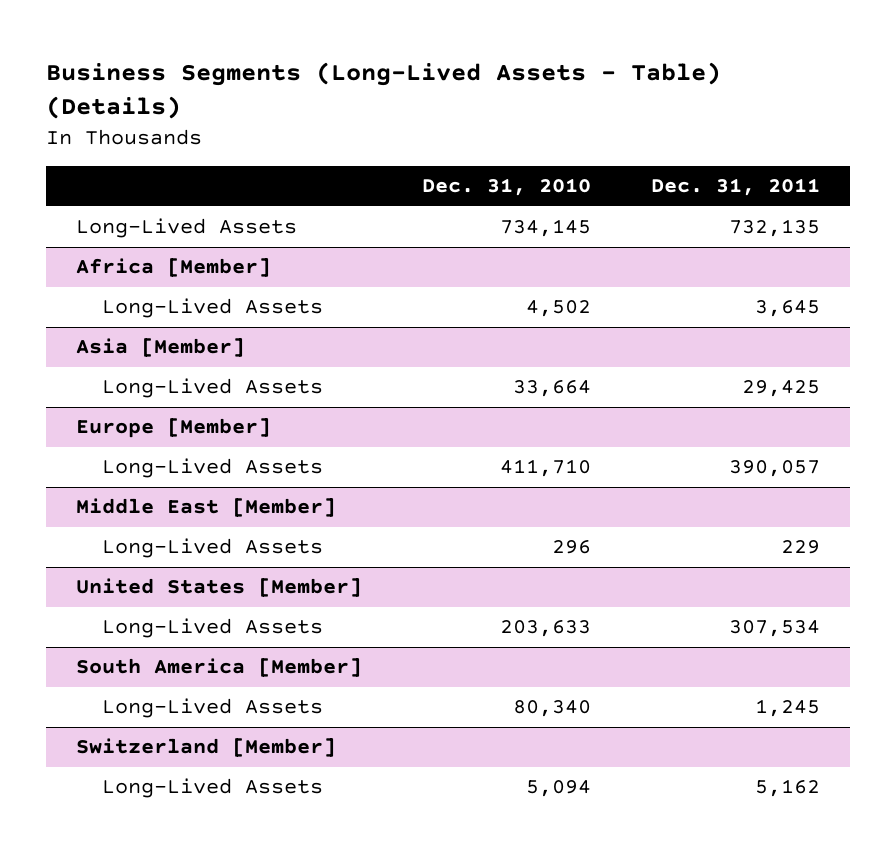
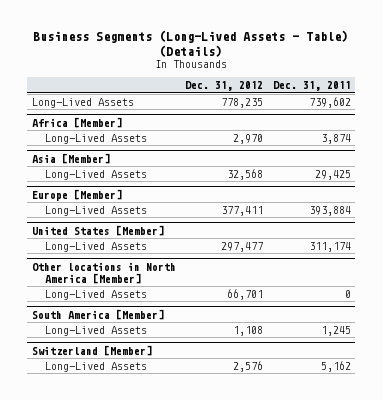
- | Dec. 31, 2010 | Dec. 31, 2011
+ | Dec. 31, 2012 | Dec. 31, 2011
- Long-Lived Assets | 734,145 | 732,135
+ Long-Lived Assets | 778,235 | 739,602
@ Africa [Member]
- Long-Lived Assets | 4,502 | 3,645
+ Long-Lived Assets | 2,970 | 3,874
@ Europe [Member]
- Long-Lived Assets | 411,710 | 390,057
- Middle East [Member]
- Long-Lived Assets | 296 | 229
@ Europe [Member]
+ Long-Lived Assets | 377,411 | 393,884
@ United States [Member]
- Long-Lived Assets | 203,633 | 307,534
+ Long-Lived Assets | 297,477 | 311,174
+ Other locations in North America [Member]
+ Long-Lived Assets | 66,701 | 0

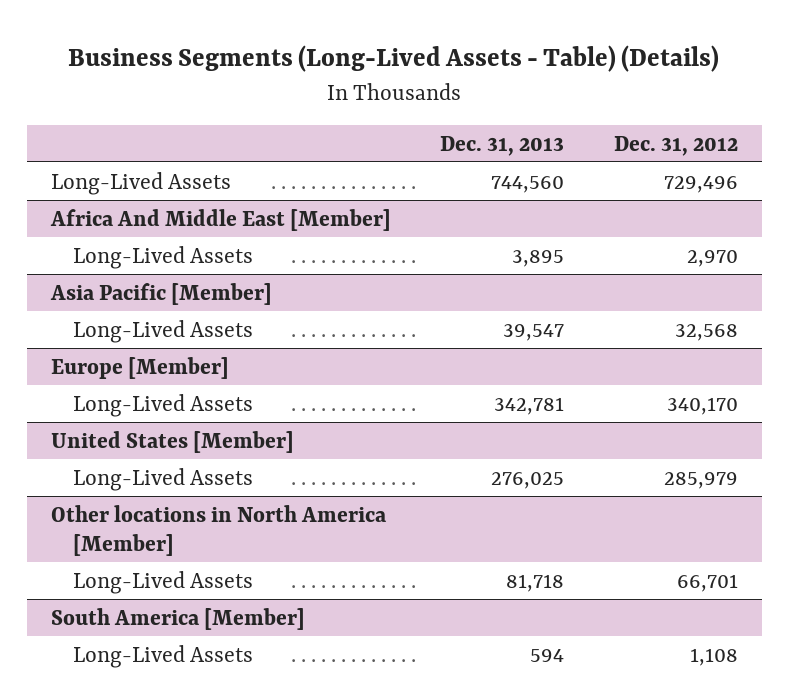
- | Dec. 31, 2012 | Dec. 31, 2011
+ | Dec. 31, 2013 | Dec. 31, 2012
- Long-Lived Assets | 778,235 | 739,602
- Africa [Member]
+ Long-Lived Assets | 744,560 | 729,496
+ Africa And Middle East [Member]
- Asia [Member]
+ Asia Pacific [Member]
@ Europe [Member]
- Long-Lived Assets | 377,411 | 393,884
+ Long-Lived Assets | 342,781 | 340,170
@ United States [Member]
- Long-Lived Assets | 297,477 | 311,174
+ Long-Lived Assets | 276,025 | 285,979
- Switzerland [Member]
- Long-Lived Assets | 2,576 | 5,162

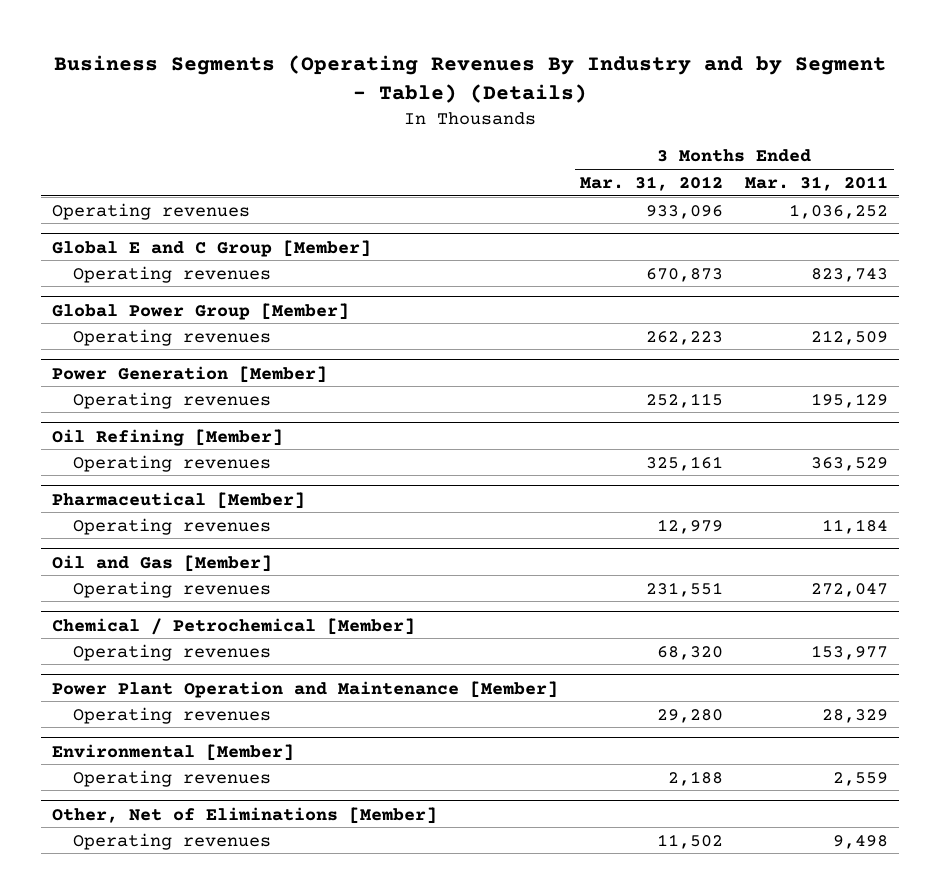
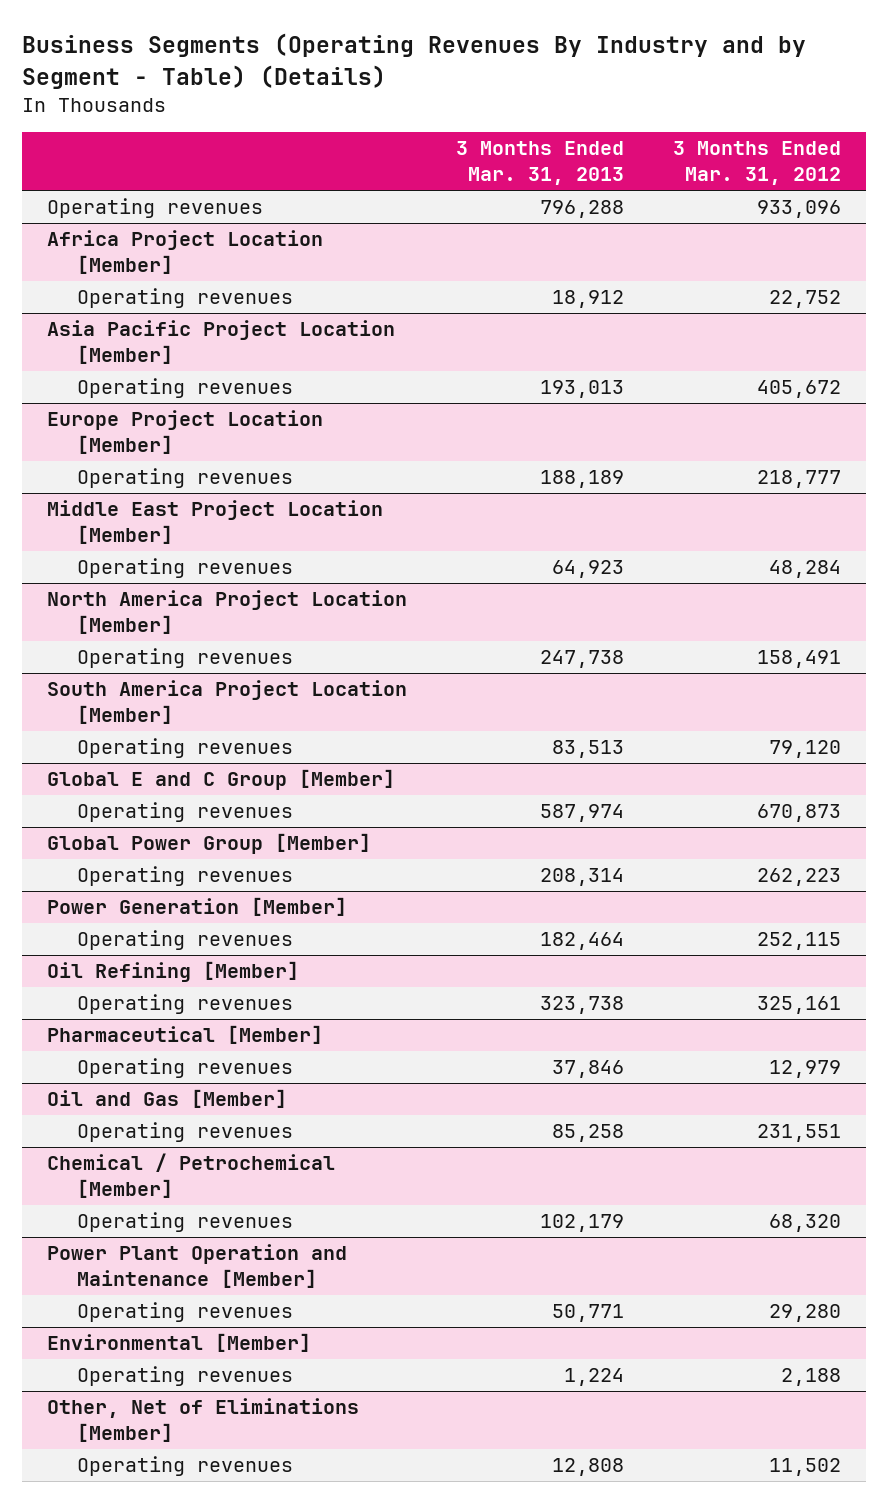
- | 3 Months Ended Mar. 31, 2012 | 3 Months Ended Mar. 31, 2011
+ | 3 Months Ended Mar. 31, 2013 | 3 Months Ended Mar. 31, 2012
+ Africa Project Location [Member]
+ Operating revenues | 18,912 | 22,752
+ Asia Pacific Project Location [Member]
+ Operating revenues | 193,013 | 405,672
+ Europe Project Location [Member]
+ Operating revenues | 188,189 | 218,777
+ Middle East Project Location [Member]
+ Operating revenues | 64,923 | 48,284
+ North America Project Location [Member]
+ Operating revenues | 247,738 | 158,491
+ South America Project Location [Member]
+ Operating revenues | 83,513 | 79,120

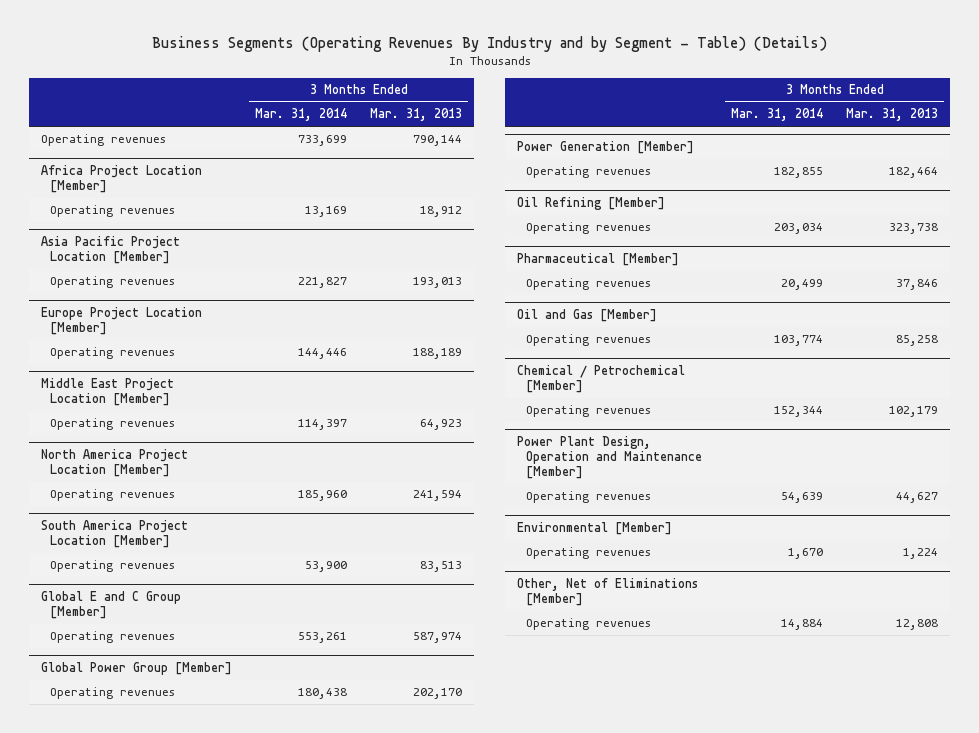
- | 3 Months Ended Mar. 31, 2013 | 3 Months Ended Mar. 31, 2012
+ | 3 Months Ended Mar. 31, 2014 | 3 Months Ended Mar. 31, 2013
- Operating revenues | 796,288 | 933,096
+ Operating revenues | 733,699 | 790,144
@ North America Project Location [Member]
- Operating revenues | 247,738 | 158,491
+ Operating revenues | 185,960 | 241,594
@ Global Power Group [Member]
- Operating revenues | 208,314 | 262,223
+ Operating revenues | 180,438 | 202,170
- Power Plant Operation and Maintenance [Member]
- Operating revenues | 50,771 | 29,280
+ Power Plant Design, Operation and Maintenance [Member]
+ Operating revenues | 54,639 | 44,627

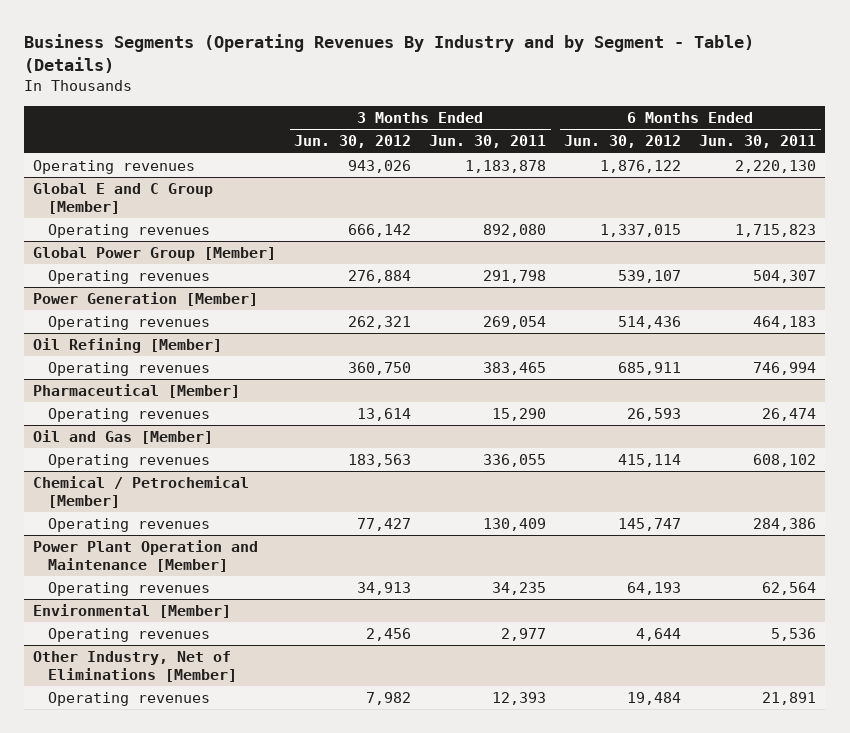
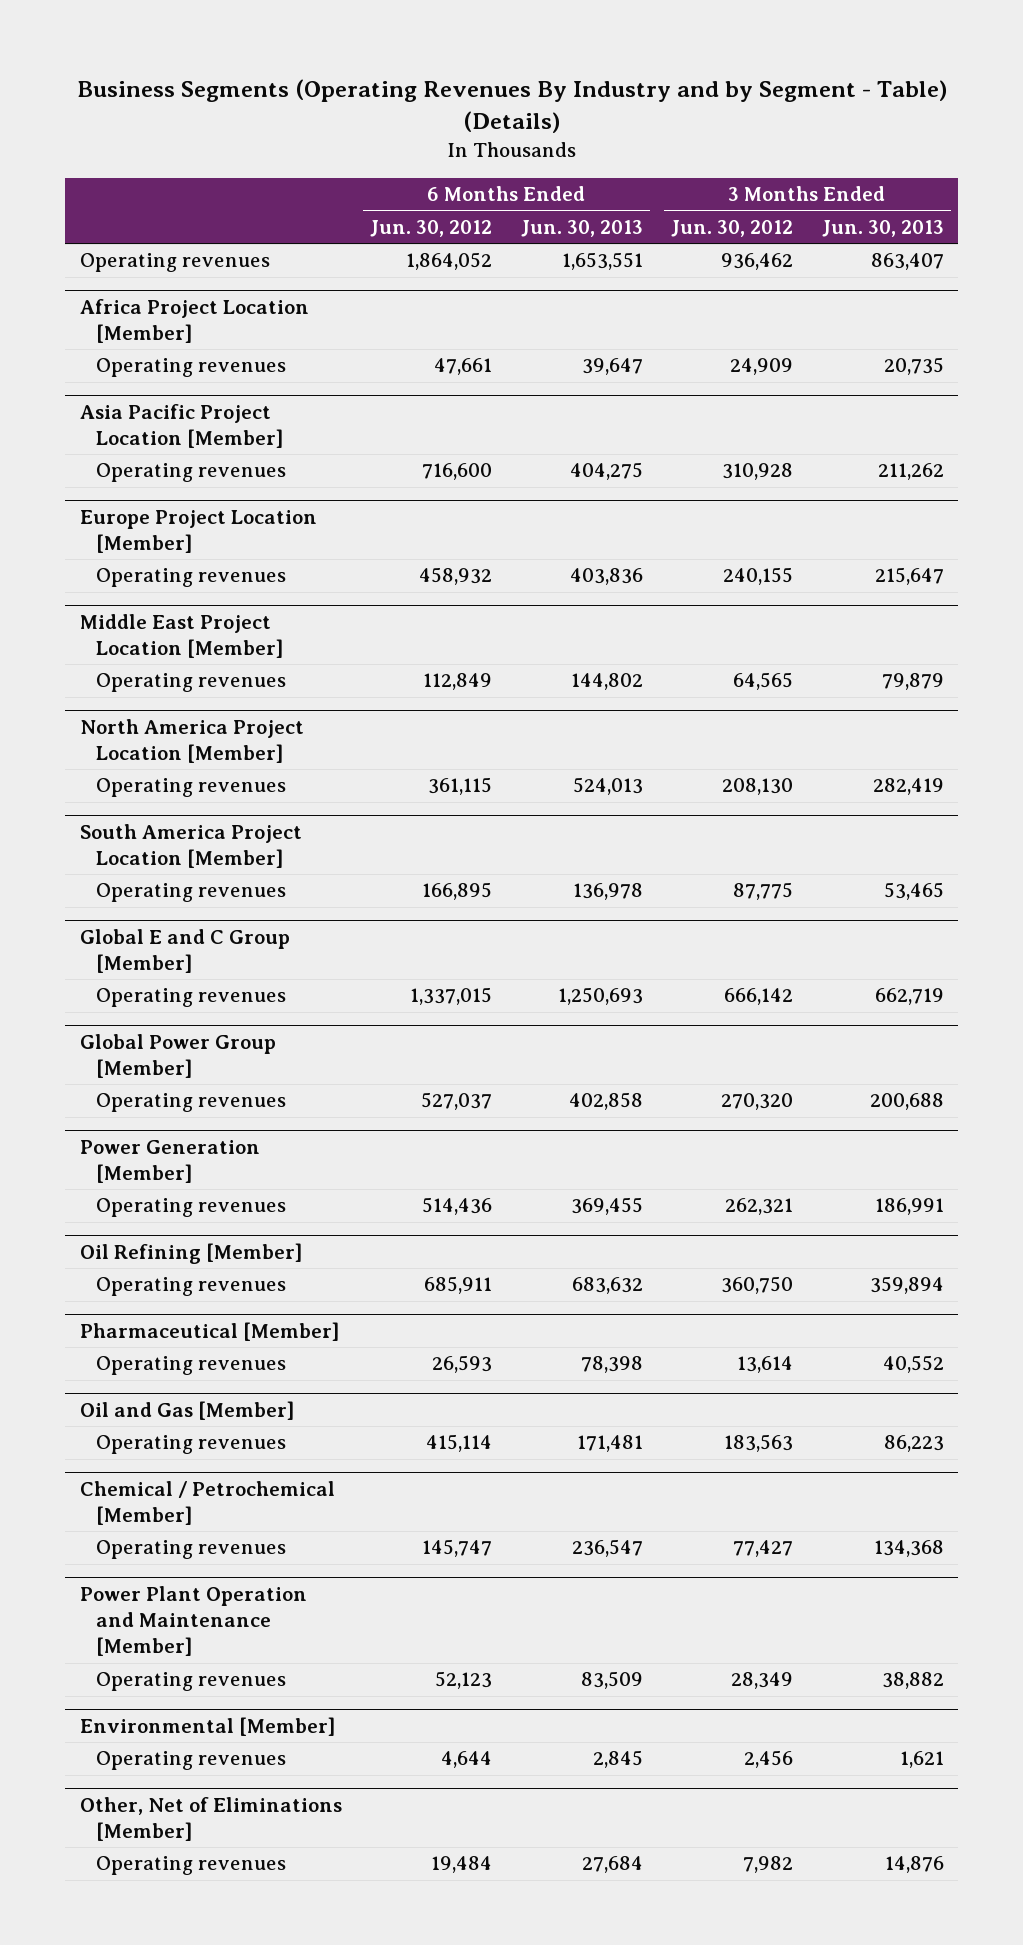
- | 3 Months Ended Jun. 30, 2012 | 3 Months Ended Jun. 30, 2011 | 6 Months Ended Jun. 30, 2012 | 6 Months Ended Jun. 30, 2011
+ | 6 Months Ended Jun. 30, 2012 | 6 Months Ended Jun. 30, 2013 | 3 Months Ended Jun. 30, 2012 | 3 Months Ended Jun. 30, 2013
- Operating revenues | 943,026 | 1,183,878 | 1,876,122 | 2,220,130
+ Operating revenues | 1,864,052 | 1,653,551 | 936,462 | 863,407
+ Africa Project Location [Member]
+ Operating revenues | 47,661 | 39,647 | 24,909 | 20,735
+ Asia Pacific Project Location [Member]
+ Operating revenues | 716,600 | 404,275 | 310,928 | 211,262
+ Europe Project Location [Member]
+ Operating revenues | 458,932 | 403,836 | 240,155 | 215,647
+ Middle East Project Location [Member]
+ Operating revenues | 112,849 | 144,802 | 64,565 | 79,879
+ North America Project Location [Member]
+ Operating revenues | 361,115 | 524,013 | 208,130 | 282,419
+ South America Project Location [Member]
+ Operating revenues | 166,895 | 136,978 | 87,775 | 53,465
@ Global Power Group [Member]
- Operating revenues | 276,884 | 291,798 | 539,107 | 504,307
+ Operating revenues | 527,037 | 402,858 | 270,320 | 200,688
@ Power Plant Operation and Maintenance [Member]
- Operating revenues | 34,913 | 34,235 | 64,193 | 62,564
+ Operating revenues | 52,123 | 83,509 | 28,349 | 38,882
- Other Industry, Net of Eliminations [Member]
+ Other, Net of Eliminations [Member]

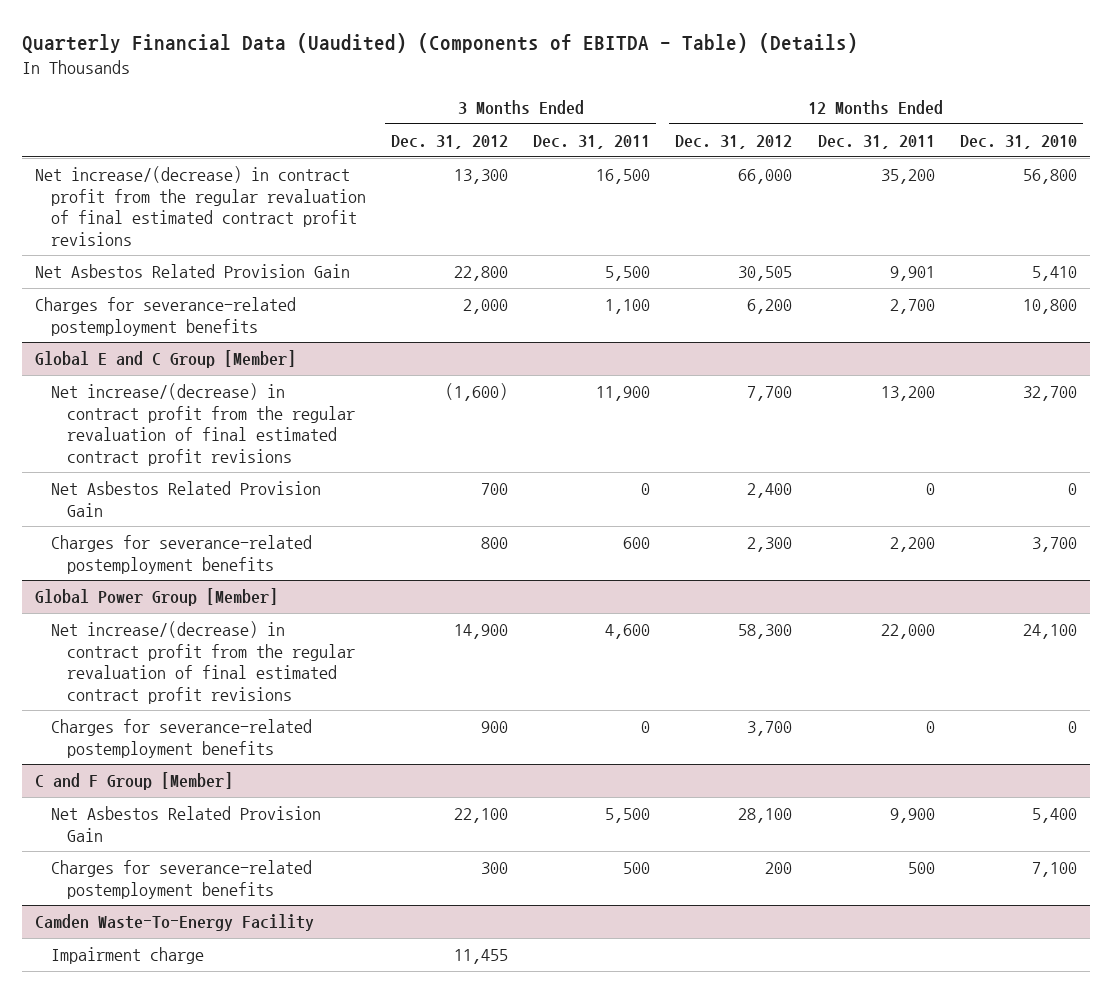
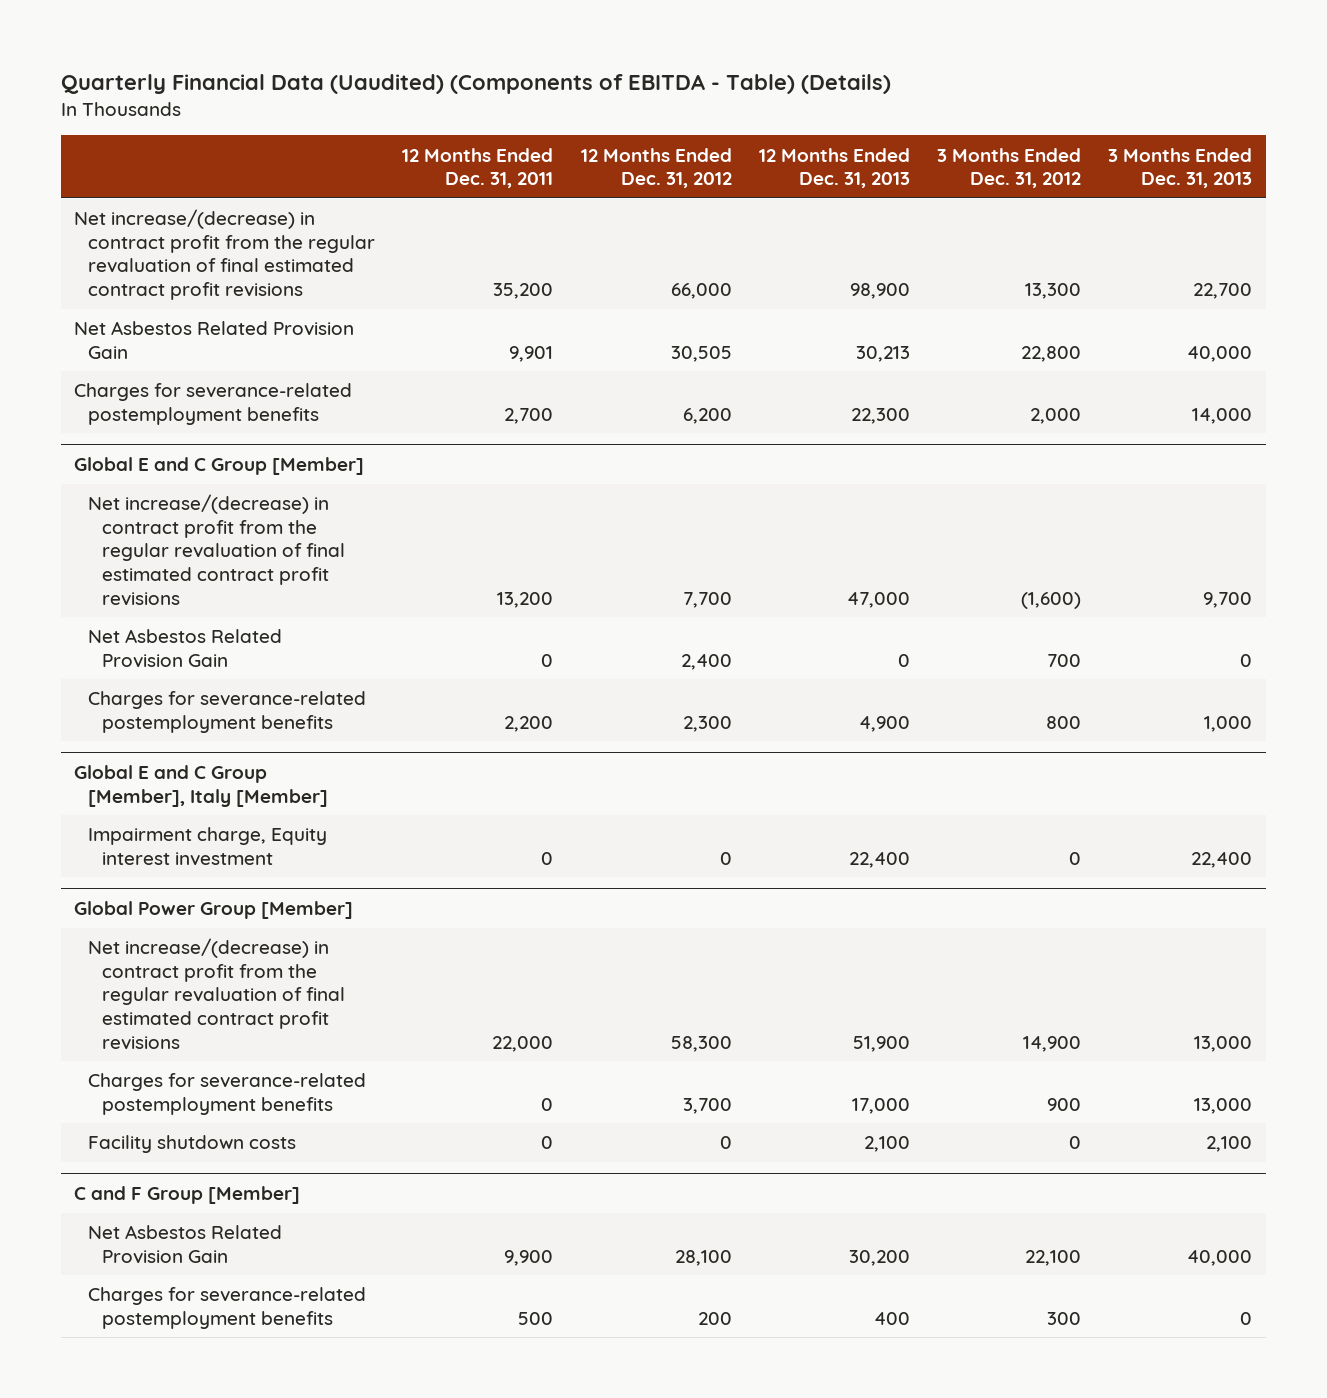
- | 3 Months Ended Dec. 31, 2012 | 3 Months Ended Dec. 31, 2011 | 12 Months Ended Dec. 31, 2012 | 12 Months Ended Dec. 31, 2011 | 12 Months Ended Dec. 31, 2010
+ | 12 Months Ended Dec. 31, 2011 | 12 Months Ended Dec. 31, 2012 | 12 Months Ended Dec. 31, 2013 | 3 Months Ended Dec. 31, 2012 | 3 Months Ended Dec. 31, 2013
+ Global E and C Group [Member], Italy [Member]
+ Impairment charge, Equity interest investment | 0 | 0 | 22,400 | 0 | 22,400
@ Global Power Group [Member]
+ Facility shutdown costs | 0 | 0 | 2,100 | 0 | 2,100
- Camden Waste-To-Energy Facility
- Impairment charge | 11,455 | | | |

